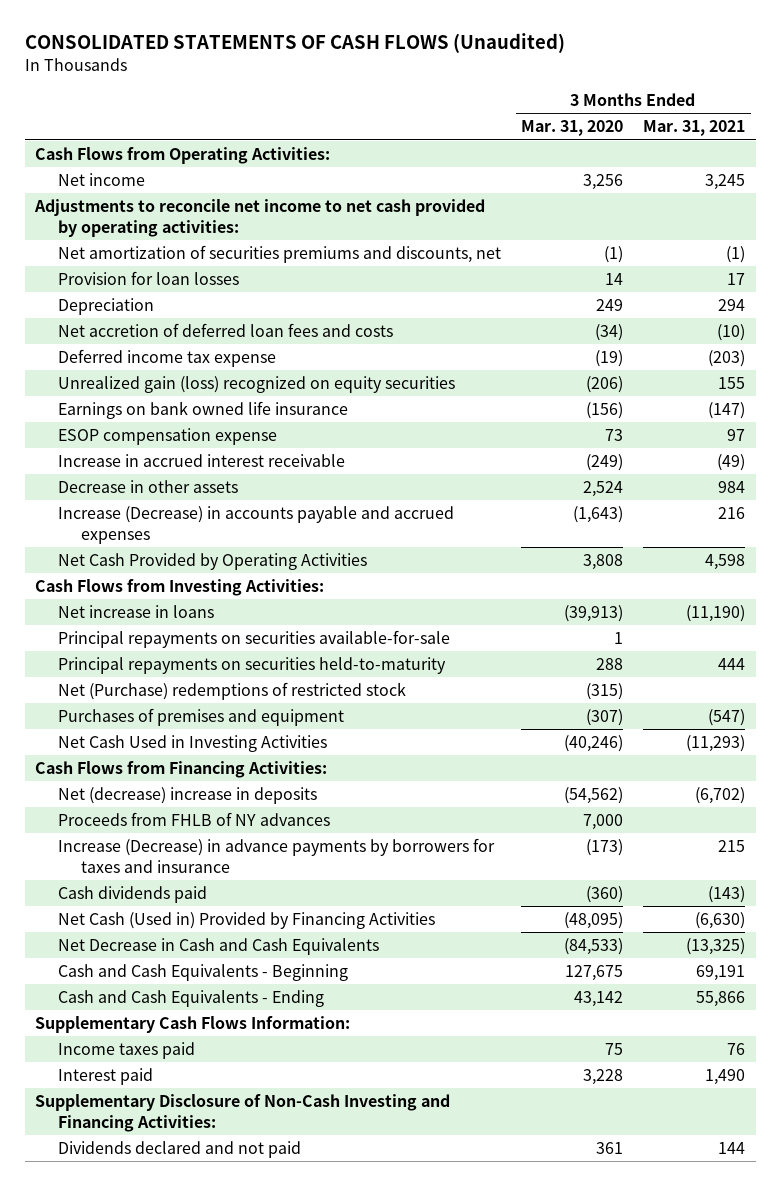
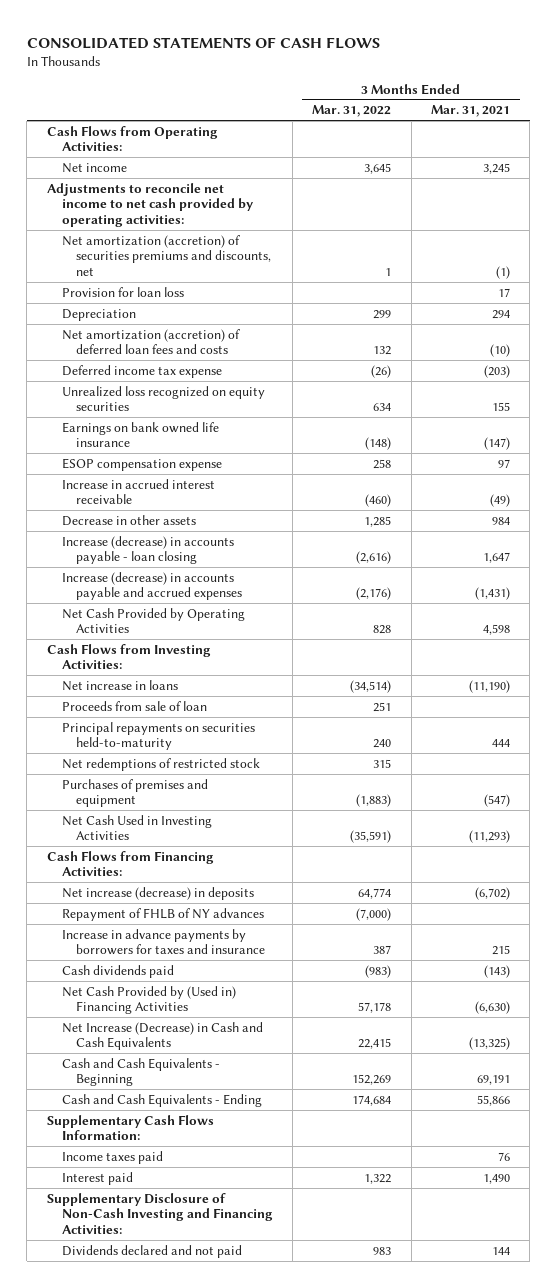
- CONSOLIDATED STATEMENTS OF CASH FLOWS (Unaudited)
+ CONSOLIDATED STATEMENTS OF CASH FLOWS
- | 3 Months Ended Mar. 31, 2020 | 3 Months Ended Mar. 31, 2021
+ | 3 Months Ended Mar. 31, 2022 | 3 Months Ended Mar. 31, 2021
- Net amortization of securities premiums and discounts, net | (1) | (1)
- Provision for loan losses | 14 | 17
+ Net amortization (accretion) of securities premiums and discounts, net | 1 | (1)
+ Provision for loan loss | | 17
- Net accretion of deferred loan fees and costs | (34) | (10)
+ Net amortization (accretion) of deferred loan fees and costs | 132 | (10)
- Unrealized gain (loss) recognized on equity securities | (206) | 155
+ Unrealized loss recognized on equity securities | 634 | 155
- Increase (Decrease) in accounts payable and accrued expenses | (1,643) | 216
+ Increase (decrease) in accounts payable - loan closing | (2,616) | 1,647
+ Increase (decrease) in accounts payable and accrued expenses | (2,176) | (1,431)
- Principal repayments on securities available-for-sale | 1 |
+ Proceeds from sale of loan | 251 |
- Net (Purchase) redemptions of restricted stock | (315) |
+ Net redemptions of restricted stock | 315 |
- Net (decrease) increase in deposits | (54,562) | (6,702)
- Proceeds from FHLB of NY advances | 7,000 |
- Increase (Decrease) in advance payments by borrowers for taxes and insurance | (173) | 215
+ Net increase (decrease) in deposits | 64,774 | (6,702)
+ Repayment of FHLB of NY advances | (7,000) |
+ Increase in advance payments by borrowers for taxes and insurance | 387 | 215
- Net Cash (Used in) Provided by Financing Activities | (48,095) | (6,630)
- Net Decrease in Cash and Cash Equivalents | (84,533) | (13,325)
+ Net Cash Provided by (Used in) Financing Activities | 57,178 | (6,630)
+ Net Increase (Decrease) in Cash and Cash Equivalents | 22,415 | (13,325)

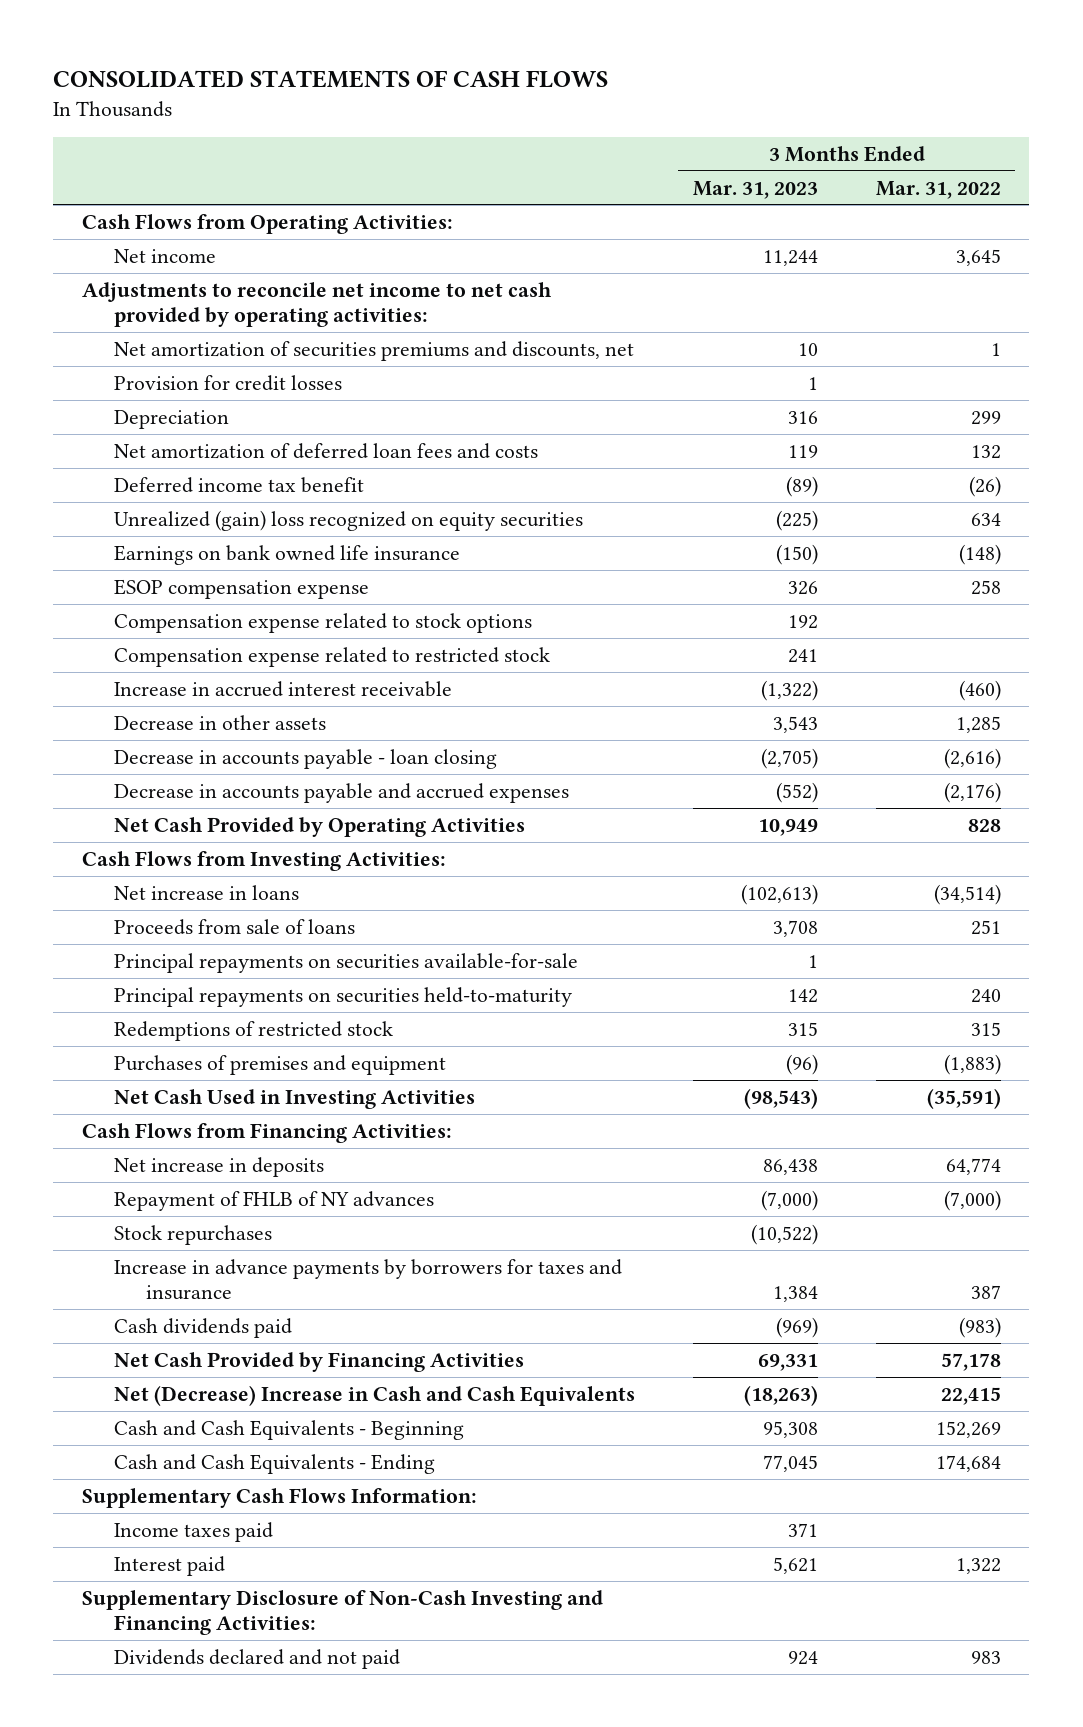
- | 3 Months Ended Mar. 31, 2022 | 3 Months Ended Mar. 31, 2021
+ | 3 Months Ended Mar. 31, 2023 | 3 Months Ended Mar. 31, 2022
- Net amortization (accretion) of securities premiums and discounts, net | 1 | (1)
- Provision for loan loss | | 17
+ Net amortization of securities premiums and discounts, net | 10 | 1
+ Provision for credit losses | 1 |
- Net amortization (accretion) of deferred loan fees and costs | 132 | (10)
- Deferred income tax expense | (26) | (203)
- Unrealized loss recognized on equity securities | 634 | 155
+ Net amortization of deferred loan fees and costs | 119 | 132
+ Deferred income tax benefit | (89) | (26)
+ Unrealized (gain) loss recognized on equity securities | (225) | 634
+ Compensation expense related to stock options | 192 |
+ Compensation expense related to restricted stock | 241 |
- Increase (decrease) in accounts payable - loan closing | (2,616) | 1,647
- Increase (decrease) in accounts payable and accrued expenses | (2,176) | (1,431)
+ Decrease in accounts payable - loan closing | (2,705) | (2,616)
+ Decrease in accounts payable and accrued expenses | (552) | (2,176)
- Proceeds from sale of loan | 251 |
+ Proceeds from sale of loans | 3,708 | 251
+ Principal repayments on securities available-for-sale | 1 |
- Net redemptions of restricted stock | 315 |
+ Redemptions of restricted stock | 315 | 315
- Net increase (decrease) in deposits | 64,774 | (6,702)
+ Net increase in deposits | 86,438 | 64,774
+ Stock repurchases | (10,522) |
- Net Cash Provided by (Used in) Financing Activities | 57,178 | (6,630)
- Net Increase (Decrease) in Cash and Cash Equivalents | 22,415 | (13,325)
+ Net Cash Provided by Financing Activities | 69,331 | 57,178
+ Net (Decrease) Increase in Cash and Cash Equivalents | (18,263) | 22,415

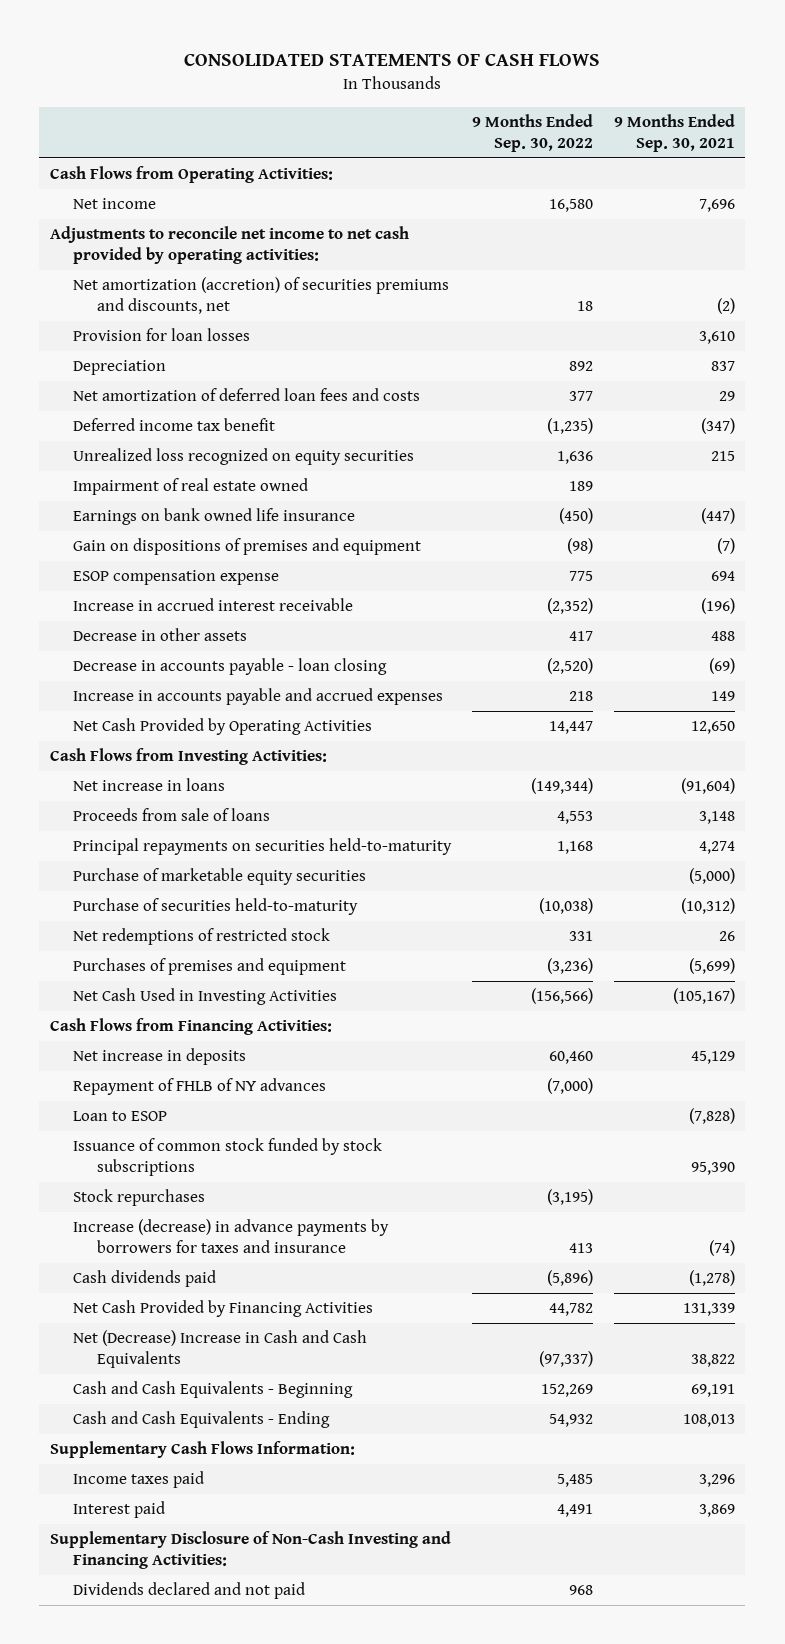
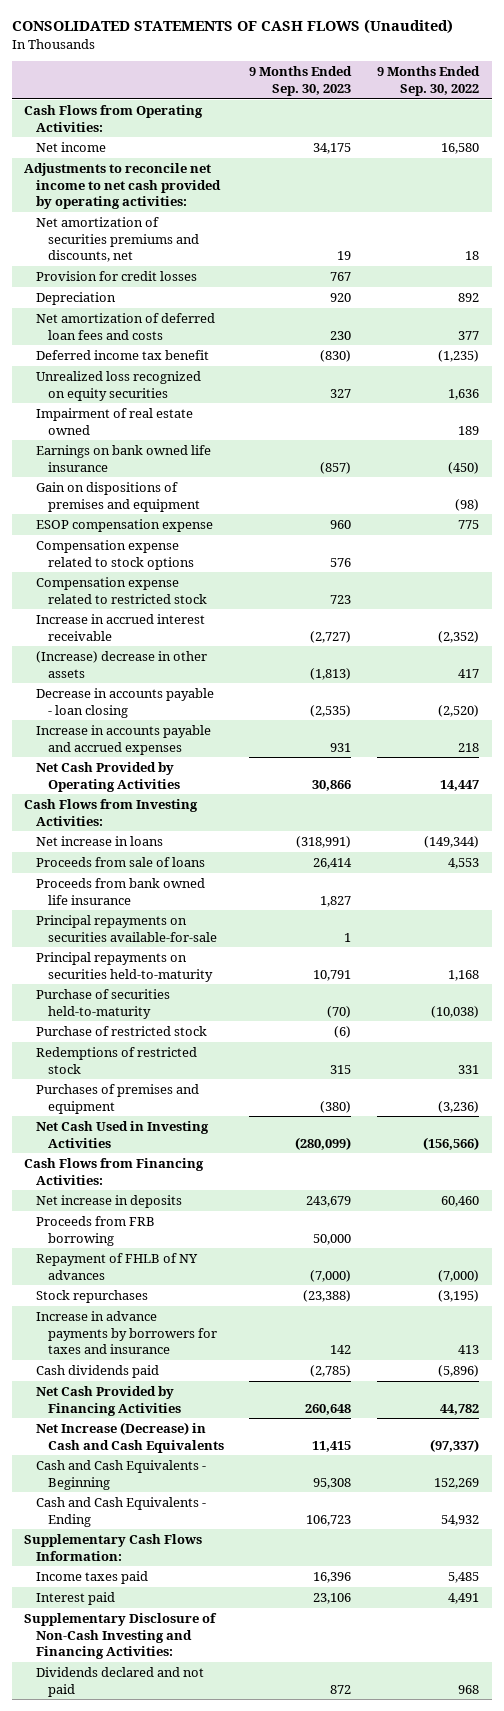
- CONSOLIDATED STATEMENTS OF CASH FLOWS
+ CONSOLIDATED STATEMENTS OF CASH FLOWS (Unaudited)
- | 9 Months Ended Sep. 30, 2022 | 9 Months Ended Sep. 30, 2021
+ | 9 Months Ended Sep. 30, 2023 | 9 Months Ended Sep. 30, 2022
- Net amortization (accretion) of securities premiums and discounts, net | 18 | (2)
- Provision for loan losses | | 3,610
+ Net amortization of securities premiums and discounts, net | 19 | 18
+ Provision for credit losses | 767 |
+ Compensation expense related to stock options | 576 |
+ Compensation expense related to restricted stock | 723 |
- Decrease in other assets | 417 | 488
+ (Increase) decrease in other assets | (1,813) | 417
+ Proceeds from bank owned life insurance | 1,827 |
+ Principal repayments on securities available-for-sale | 1 |
- Purchase of marketable equity securities | | (5,000)
- Net redemptions of restricted stock | 331 | 26
+ Purchase of restricted stock | (6) |
+ Redemptions of restricted stock | 315 | 331
+ Proceeds from FRB borrowing | 50,000 |
- Loan to ESOP | | (7,828)
- Issuance of common stock funded by stock subscriptions | | 95,390
- Increase (decrease) in advance payments by borrowers for taxes and insurance | 413 | (74)
+ Increase in advance payments by borrowers for taxes and insurance | 142 | 413
- Net (Decrease) Increase in Cash and Cash Equivalents | (97,337) | 38,822
+ Net Increase (Decrease) in Cash and Cash Equivalents | 11,415 | (97,337)

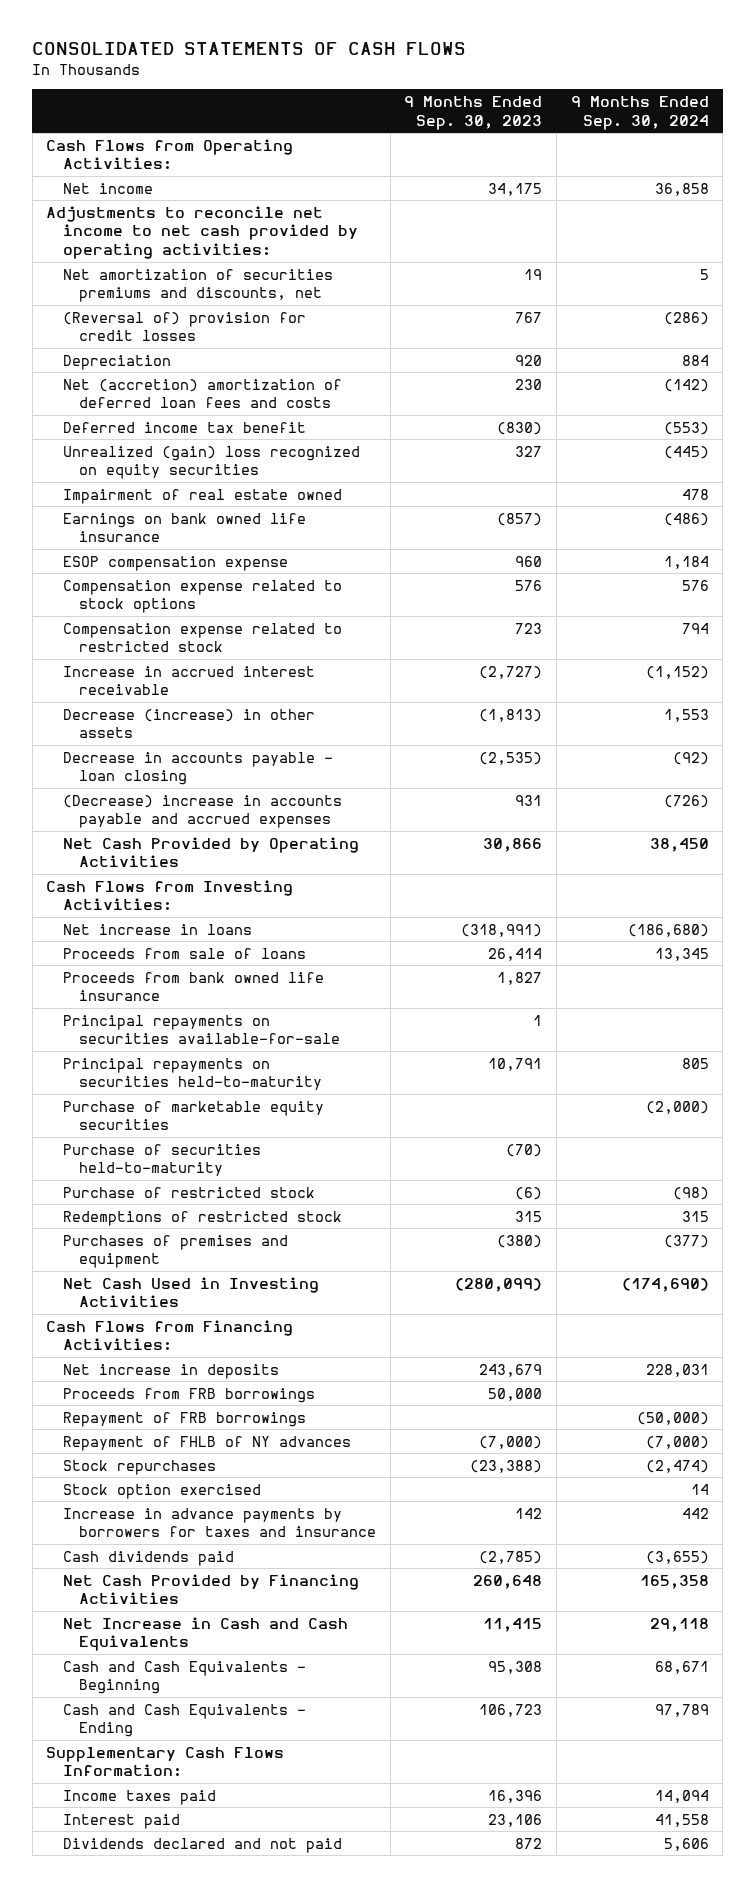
- CONSOLIDATED STATEMENTS OF CASH FLOWS (Unaudited)
+ CONSOLIDATED STATEMENTS OF CASH FLOWS
- | 9 Months Ended Sep. 30, 2023 | 9 Months Ended Sep. 30, 2022
+ | 9 Months Ended Sep. 30, 2023 | 9 Months Ended Sep. 30, 2024
- Provision for credit losses | 767 |
+ (Reversal of) provision for credit losses | 767 | (286)
- Net amortization of deferred loan fees and costs | 230 | 377
+ Net (accretion) amortization of deferred loan fees and costs | 230 | (142)
- Unrealized loss recognized on equity securities | 327 | 1,636
+ Unrealized (gain) loss recognized on equity securities | 327 | (445)
- Gain on dispositions of premises and equipment | | (98)
- (Increase) decrease in other assets | (1,813) | 417
+ Decrease (increase) in other assets | (1,813) | 1,553
- Increase in accounts payable and accrued expenses | 931 | 218
+ (Decrease) increase in accounts payable and accrued expenses | 931 | (726)
+ Purchase of marketable equity securities | | (2,000)
- Proceeds from FRB borrowing | 50,000 |
+ Proceeds from FRB borrowings | 50,000 |
+ Repayment of FRB borrowings | | (50,000)
+ Stock option exercised | | 14
- Net Increase (Decrease) in Cash and Cash Equivalents | 11,415 | (97,337)
+ Net Increase in Cash and Cash Equivalents | 11,415 | 29,118
- Supplementary Disclosure of Non-Cash Investing and Financing Activities:

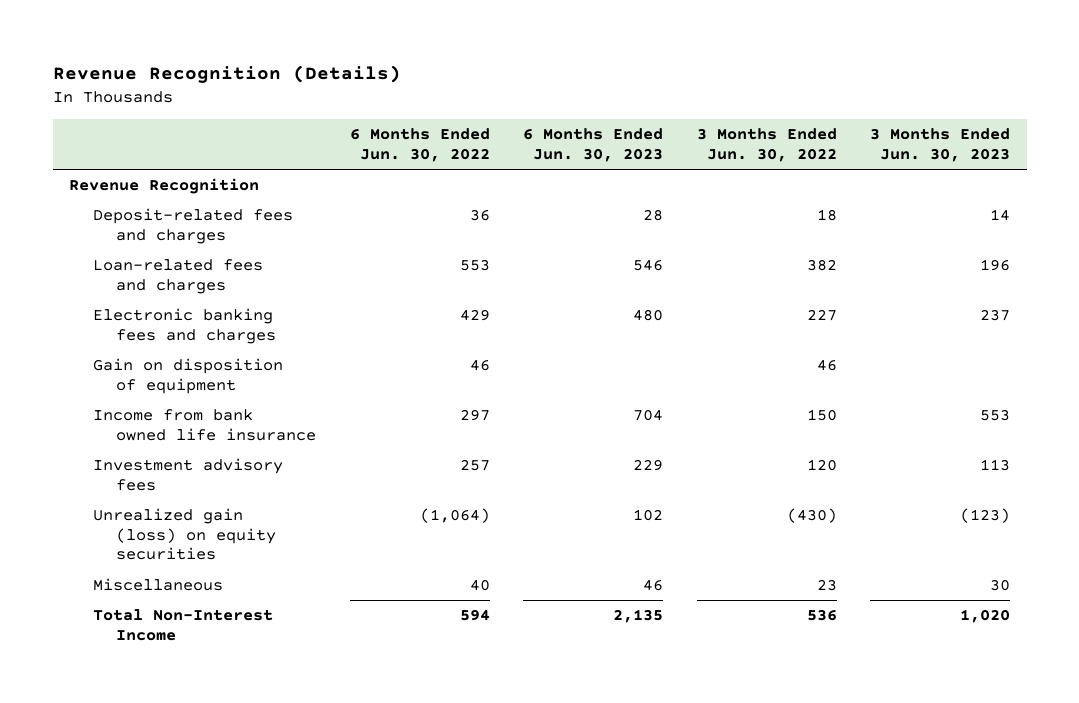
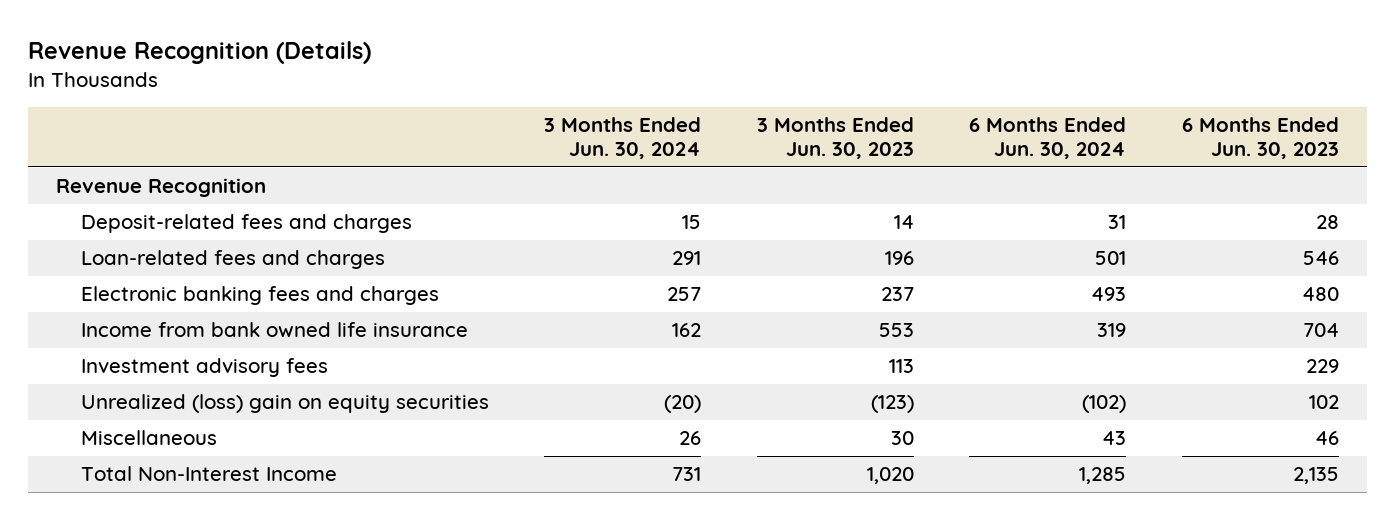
- | 6 Months Ended Jun. 30, 2022 | 6 Months Ended Jun. 30, 2023 | 3 Months Ended Jun. 30, 2022 | 3 Months Ended Jun. 30, 2023
+ | 3 Months Ended Jun. 30, 2024 | 3 Months Ended Jun. 30, 2023 | 6 Months Ended Jun. 30, 2024 | 6 Months Ended Jun. 30, 2023
- Gain on disposition of equipment | 46 | | 46 |
- Unrealized gain (loss) on equity securities | (1,064) | 102 | (430) | (123)
+ Unrealized (loss) gain on equity securities | (20) | (123) | (102) | 102

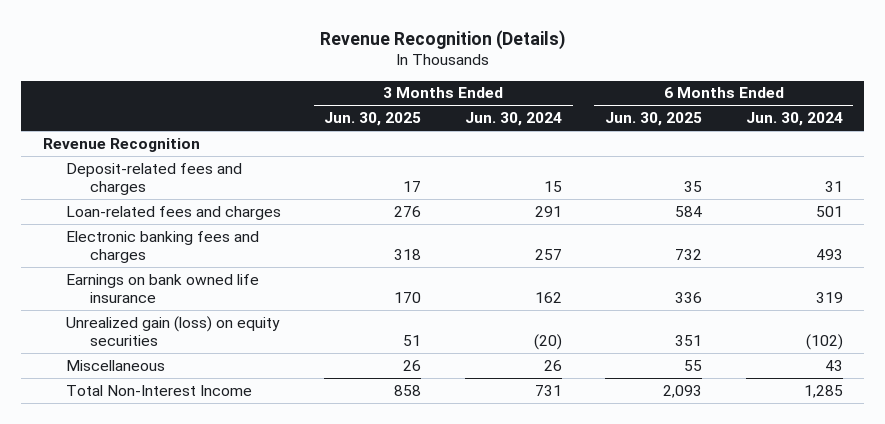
- | 3 Months Ended Jun. 30, 2024 | 3 Months Ended Jun. 30, 2023 | 6 Months Ended Jun. 30, 2024 | 6 Months Ended Jun. 30, 2023
+ | 3 Months Ended Jun. 30, 2025 | 3 Months Ended Jun. 30, 2024 | 6 Months Ended Jun. 30, 2025 | 6 Months Ended Jun. 30, 2024
- Income from bank owned life insurance | 162 | 553 | 319 | 704
- Investment advisory fees | | 113 | | 229
- Unrealized (loss) gain on equity securities | (20) | (123) | (102) | 102
+ Earnings on bank owned life insurance | 170 | 162 | 336 | 319
+ Unrealized gain (loss) on equity securities | 51 | (20) | 351 | (102)

